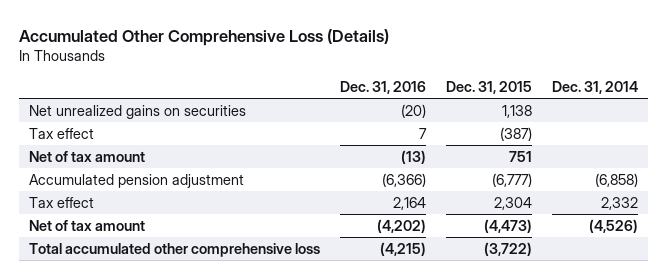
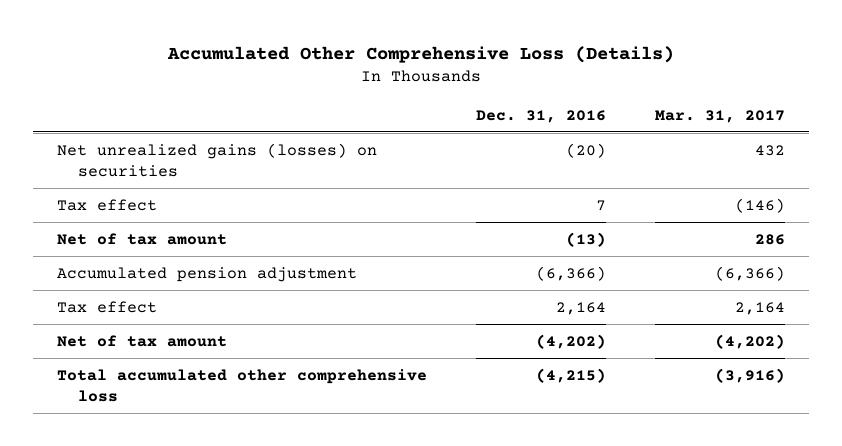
- | Dec. 31, 2016 | Dec. 31, 2015 | Dec. 31, 2014
+ | Dec. 31, 2016 | Mar. 31, 2017
- Net unrealized gains on securities | (20) | 1,138 |
+ Net unrealized gains (losses) on securities | (20) | 432

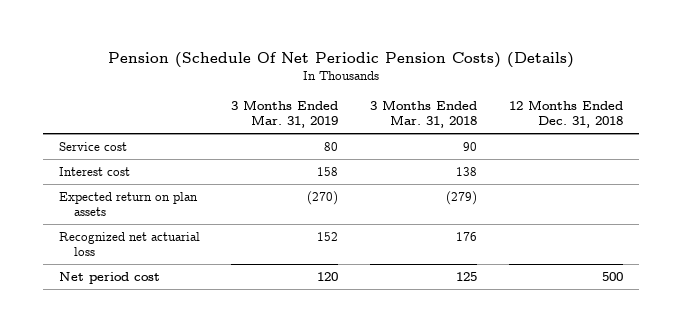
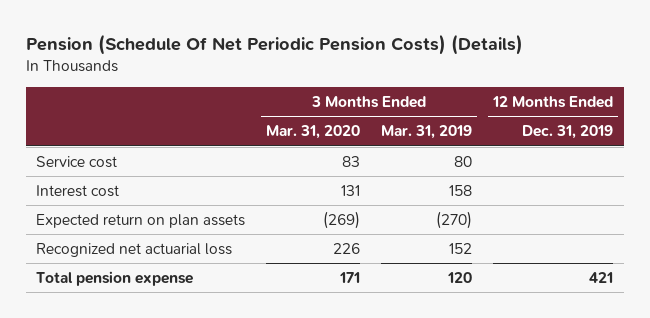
- | 3 Months Ended Mar. 31, 2019 | 3 Months Ended Mar. 31, 2018 | 12 Months Ended Dec. 31, 2018
+ | 3 Months Ended Mar. 31, 2020 | 3 Months Ended Mar. 31, 2019 | 12 Months Ended Dec. 31, 2019
- Net period cost | 120 | 125 | 500
+ Total pension expense | 171 | 120 | 421

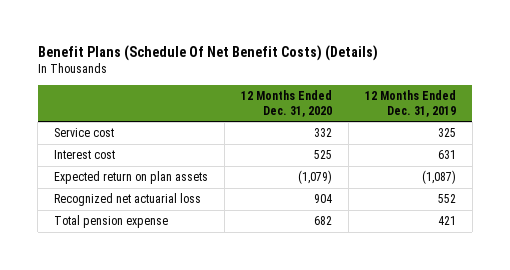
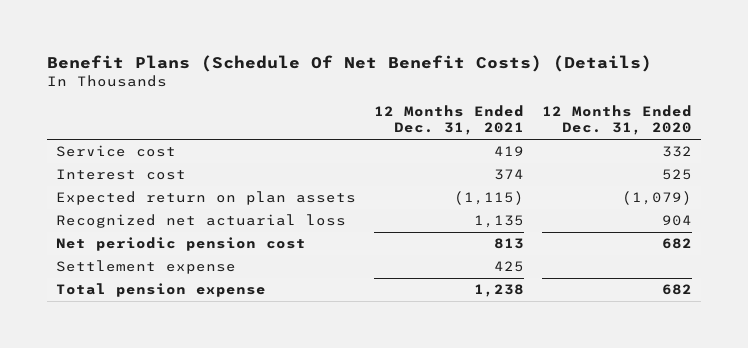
- | 12 Months Ended Dec. 31, 2020 | 12 Months Ended Dec. 31, 2019
+ | 12 Months Ended Dec. 31, 2021 | 12 Months Ended Dec. 31, 2020
+ Net periodic pension cost | 813 | 682
+ Settlement expense | 425 |

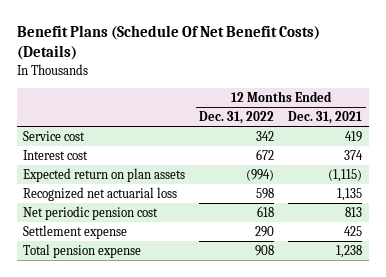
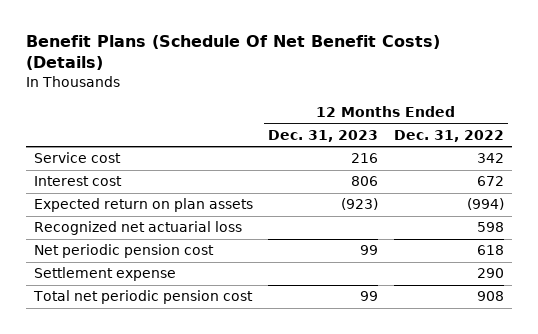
- | 12 Months Ended Dec. 31, 2022 | 12 Months Ended Dec. 31, 2021
+ | 12 Months Ended Dec. 31, 2023 | 12 Months Ended Dec. 31, 2022
- Total pension expense | 908 | 1,238
+ Total net periodic pension cost | 99 | 908

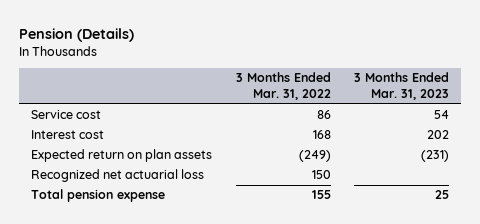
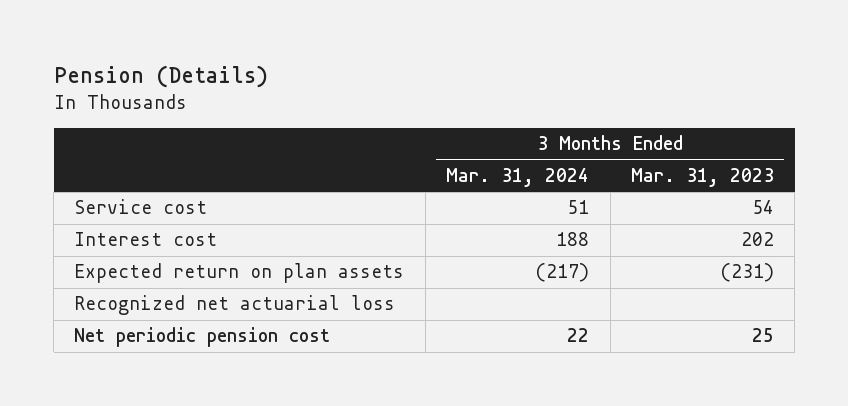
- | 3 Months Ended Mar. 31, 2022 | 3 Months Ended Mar. 31, 2023
+ | 3 Months Ended Mar. 31, 2024 | 3 Months Ended Mar. 31, 2023
- Total pension expense | 155 | 25
+ Net periodic pension cost | 22 | 25

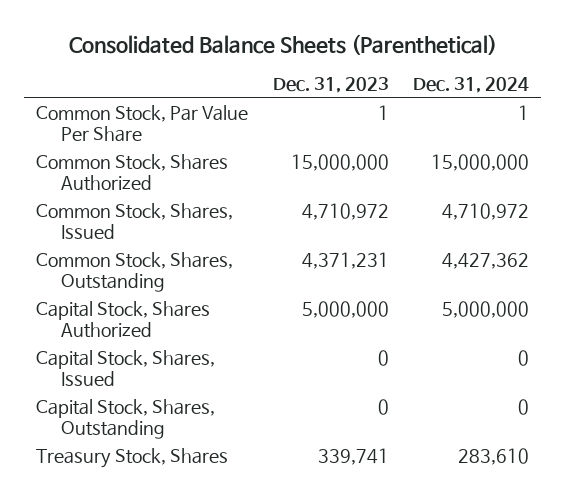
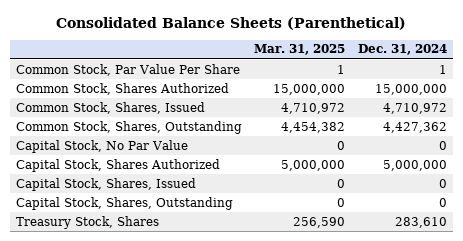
- | Dec. 31, 2023 | Dec. 31, 2024
+ | Mar. 31, 2025 | Dec. 31, 2024
+ Capital Stock, No Par Value | 0 | 0

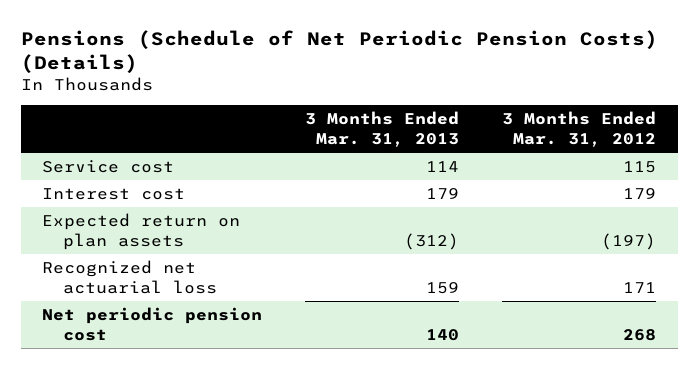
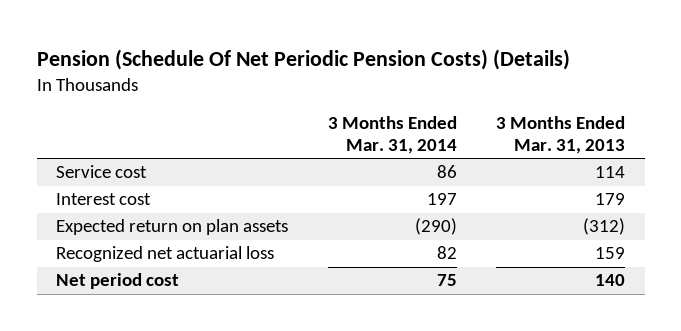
- Pensions (Schedule of Net Periodic Pension Costs) (Details)
+ Pension (Schedule Of Net Periodic Pension Costs) (Details)
- | 3 Months Ended Mar. 31, 2013 | 3 Months Ended Mar. 31, 2012
+ | 3 Months Ended Mar. 31, 2014 | 3 Months Ended Mar. 31, 2013
- Net periodic pension cost | 140 | 268
+ Net period cost | 75 | 140

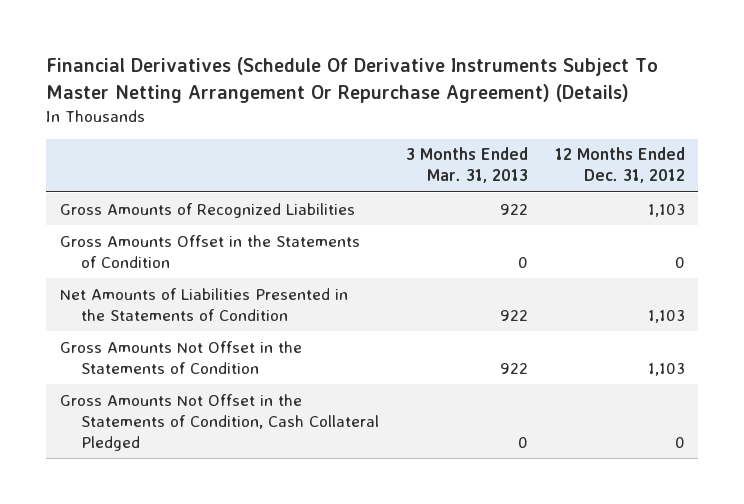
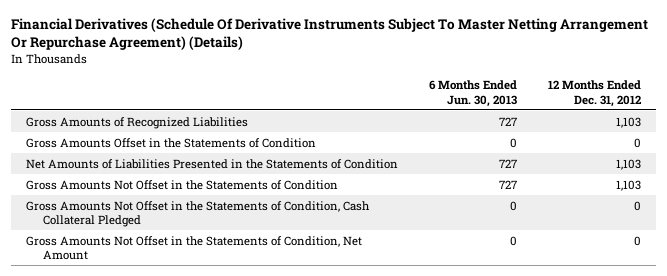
- | 3 Months Ended Mar. 31, 2013 | 12 Months Ended Dec. 31, 2012
+ | 6 Months Ended Jun. 30, 2013 | 12 Months Ended Dec. 31, 2012
+ Gross Amounts Not Offset in the Statements of Condition, Net Amount | 0 | 0

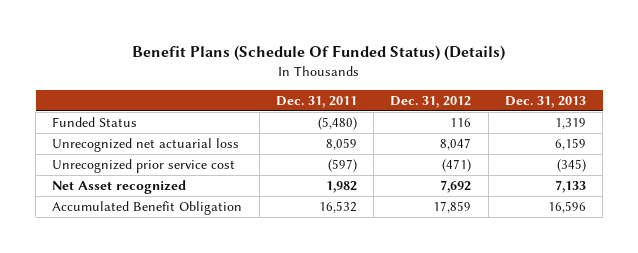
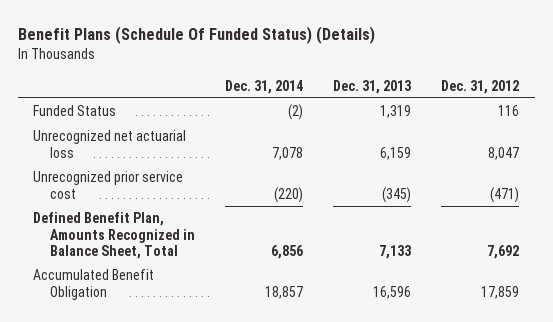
- | Dec. 31, 2011 | Dec. 31, 2012 | Dec. 31, 2013
+ | Dec. 31, 2014 | Dec. 31, 2013 | Dec. 31, 2012
- Net Asset recognized | 1,982 | 7,692 | 7,133
+ Defined Benefit Plan, Amounts Recognized in Balance Sheet, Total | 6,856 | 7,133 | 7,692

